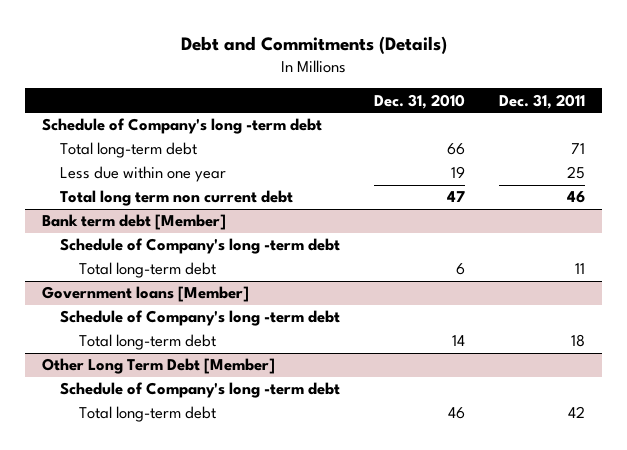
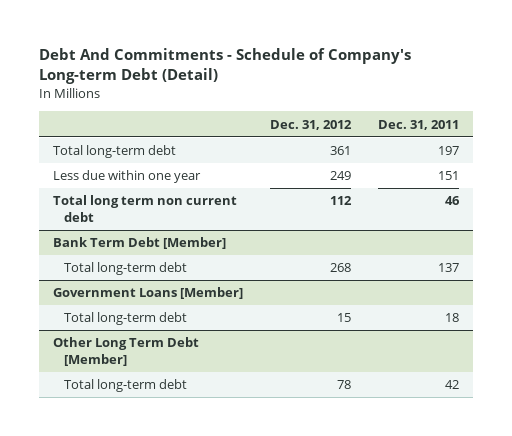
- Debt and Commitments (Details)
+ Debt And Commitments - Schedule of Company's Long-term Debt (Detail)
- | Dec. 31, 2010 | Dec. 31, 2011
+ | Dec. 31, 2012 | Dec. 31, 2011
- Schedule of Company's long -term debt
- Total long-term debt | 66 | 71
- Less due within one year | 19 | 25
+ Total long-term debt | 361 | 197
+ Less due within one year | 249 | 151
- Bank term debt [Member]
- Schedule of Company's long -term debt
- Total long-term debt | 6 | 11
- Government loans [Member]
- Schedule of Company's long -term debt
+ Bank Term Debt [Member]
+ Total long-term debt | 268 | 137
+ Government Loans [Member]
@ Other Long Term Debt [Member]
- Schedule of Company's long -term debt

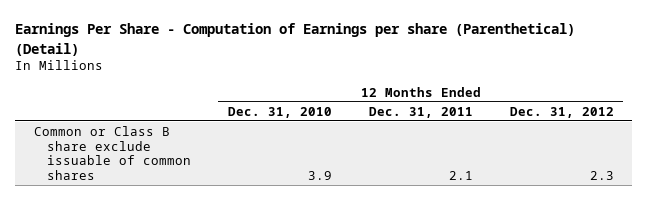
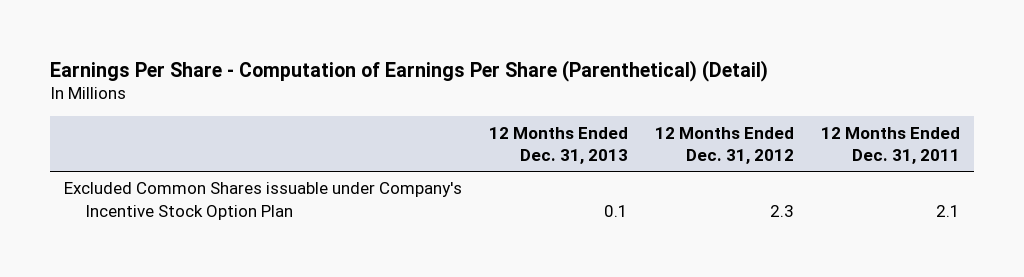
- Earnings Per Share - Computation of Earnings per share (Parenthetical) (Detail)
+ Earnings Per Share - Computation of Earnings Per Share (Parenthetical) (Detail)
- | 12 Months Ended Dec. 31, 2010 | 12 Months Ended Dec. 31, 2011 | 12 Months Ended Dec. 31, 2012
+ | 12 Months Ended Dec. 31, 2013 | 12 Months Ended Dec. 31, 2012 | 12 Months Ended Dec. 31, 2011
- Common or Class B share exclude issuable of common shares | 3.9 | 2.1 | 2.3
+ Excluded Common Shares issuable under Company's Incentive Stock Option Plan | 0.1 | 2.3 | 2.1

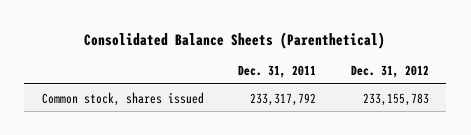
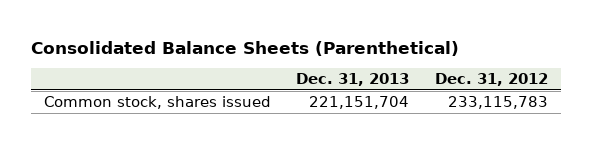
- | Dec. 31, 2011 | Dec. 31, 2012
+ | Dec. 31, 2013 | Dec. 31, 2012
- Common stock, shares issued | 233,317,792 | 233,155,783
+ Common stock, shares issued | 221,151,704 | 233,115,783

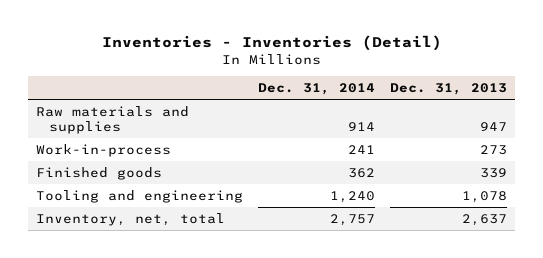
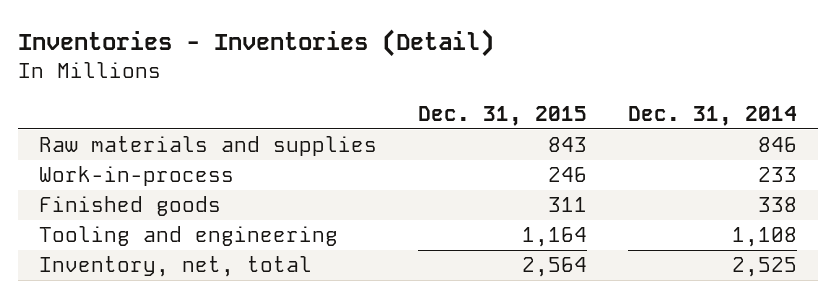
- | Dec. 31, 2014 | Dec. 31, 2013
+ | Dec. 31, 2015 | Dec. 31, 2014
- Raw materials and supplies | 914 | 947
- Work-in-process | 241 | 273
- Finished goods | 362 | 339
- Tooling and engineering | 1,240 | 1,078
- Inventory, net, total | 2,757 | 2,637
+ Raw materials and supplies | 843 | 846
+ Work-in-process | 246 | 233
+ Finished goods | 311 | 338
+ Tooling and engineering | 1,164 | 1,108
+ Inventory, net, total | 2,564 | 2,525

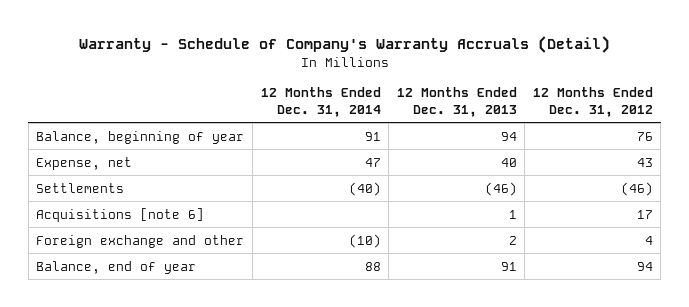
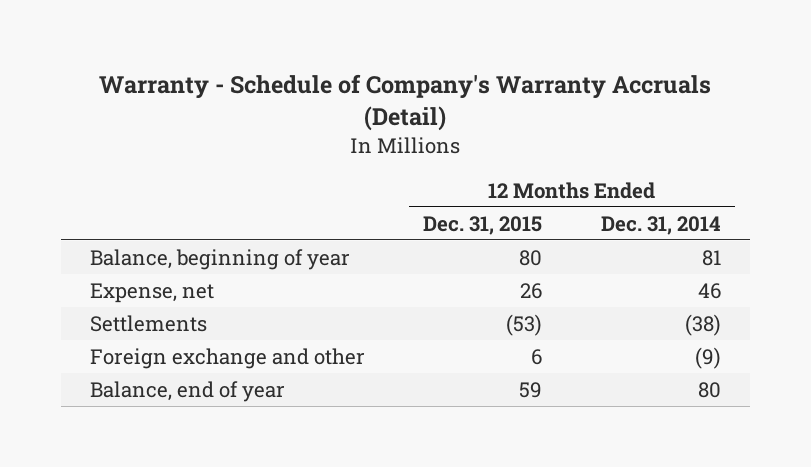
- | 12 Months Ended Dec. 31, 2014 | 12 Months Ended Dec. 31, 2013 | 12 Months Ended Dec. 31, 2012
+ | 12 Months Ended Dec. 31, 2015 | 12 Months Ended Dec. 31, 2014
- Balance, beginning of year | 91 | 94 | 76
- Expense, net | 47 | 40 | 43
- Settlements | (40) | (46) | (46)
- Acquisitions [note 6] | | 1 | 17
- Foreign exchange and other | (10) | 2 | 4
- Balance, end of year | 88 | 91 | 94
+ Balance, beginning of year | 80 | 81
+ Expense, net | 26 | 46
+ Settlements | (53) | (38)
+ Foreign exchange and other | 6 | (9)
+ Balance, end of year | 59 | 80

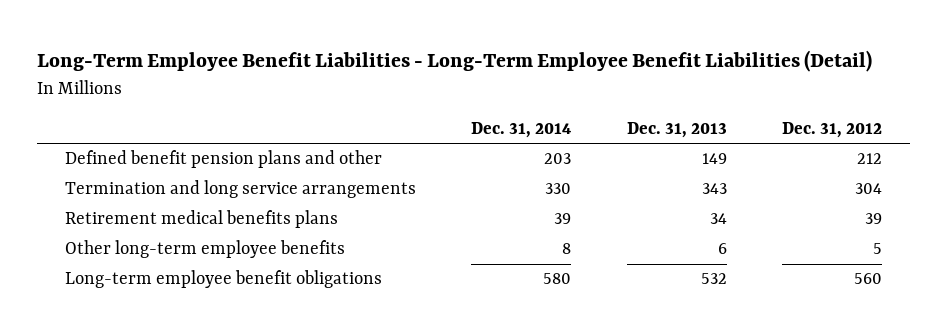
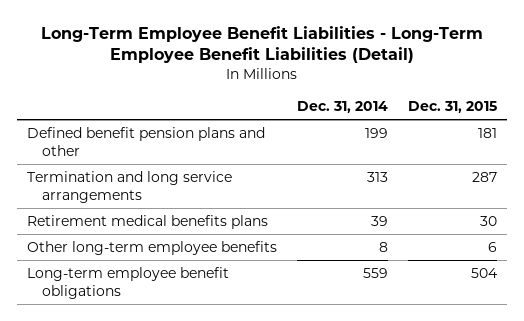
- | Dec. 31, 2014 | Dec. 31, 2013 | Dec. 31, 2012
+ | Dec. 31, 2014 | Dec. 31, 2015
- Defined benefit pension plans and other | 203 | 149 | 212
- Termination and long service arrangements | 330 | 343 | 304
+ Defined benefit pension plans and other | 199 | 181
+ Termination and long service arrangements | 313 | 287
- Long-term employee benefit obligations | 580 | 532 | 560
+ Long-term employee benefit obligations | 559 | 504

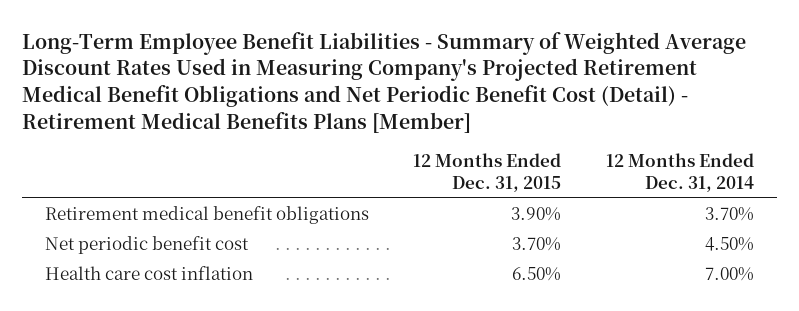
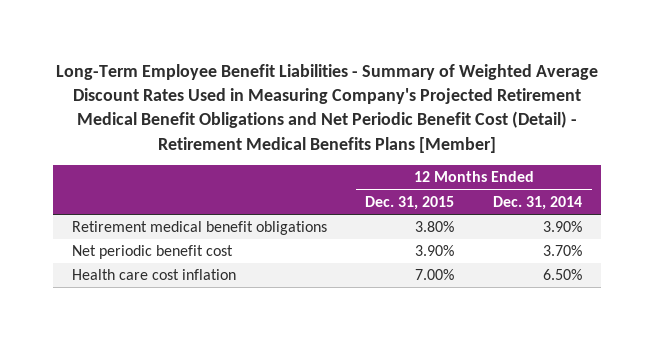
- Retirement medical benefit obligations | 3.90% | 3.70%
- Net periodic benefit cost | 3.70% | 4.50%
- Health care cost inflation | 6.50% | 7.00%
+ Retirement medical benefit obligations | 3.80% | 3.90%
+ Net periodic benefit cost | 3.90% | 3.70%
+ Health care cost inflation | 7.00% | 6.50%

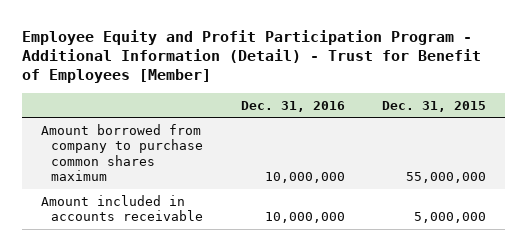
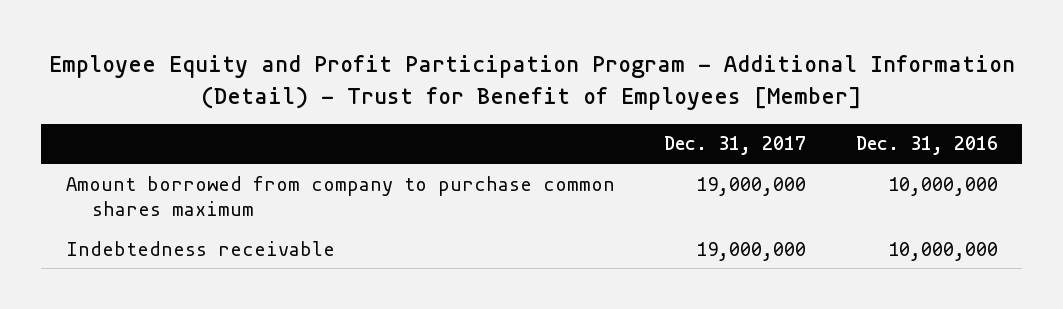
- | Dec. 31, 2016 | Dec. 31, 2015
+ | Dec. 31, 2017 | Dec. 31, 2016
- Amount included in accounts receivable | 10,000,000 | 5,000,000
+ Indebtedness receivable | 19,000,000 | 10,000,000

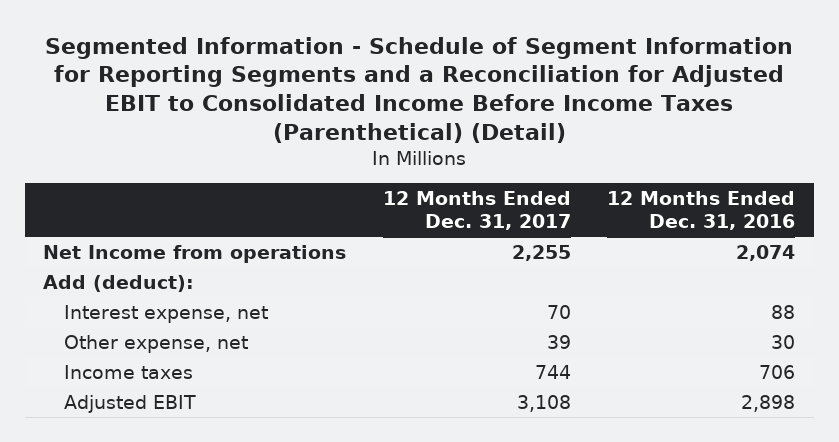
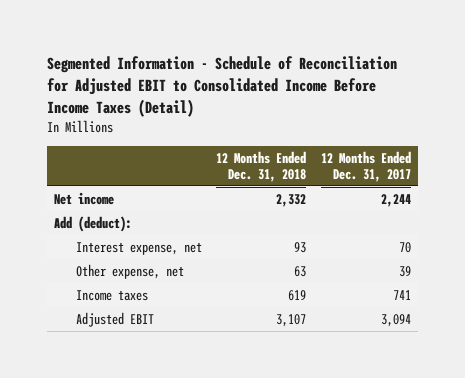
- Segmented Information - Schedule of Segment Information for Reporting Segments and a Reconciliation for Adjusted EBIT to Consolidated Income Before Income Taxes (Parenthetical) (Detail)
+ Segmented Information - Schedule of Reconciliation for Adjusted EBIT to Consolidated Income Before Income Taxes (Detail)
- | 12 Months Ended Dec. 31, 2017 | 12 Months Ended Dec. 31, 2016
+ | 12 Months Ended Dec. 31, 2018 | 12 Months Ended Dec. 31, 2017
- Net Income from operations | 2,255 | 2,074
+ Net income | 2,332 | 2,244
- Income taxes | 744 | 706
- Adjusted EBIT | 3,108 | 2,898
+ Income taxes | 619 | 741
+ Adjusted EBIT | 3,107 | 3,094

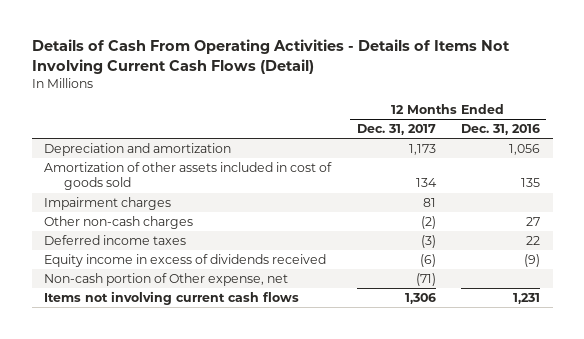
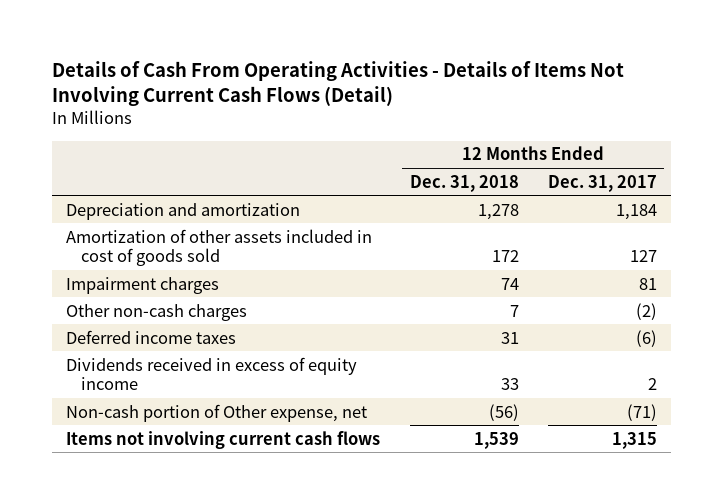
- | 12 Months Ended Dec. 31, 2017 | 12 Months Ended Dec. 31, 2016
+ | 12 Months Ended Dec. 31, 2018 | 12 Months Ended Dec. 31, 2017
- Depreciation and amortization | 1,173 | 1,056
- Amortization of other assets included in cost of goods sold | 134 | 135
+ Depreciation and amortization | 1,278 | 1,184
+ Amortization of other assets included in cost of goods sold | 172 | 127
- Deferred income taxes | (3) | 22
- Equity income in excess of dividends received | (6) | (9)
+ Deferred income taxes | 31 | (6)
+ Dividends received in excess of equity income | 33 | 2
- Items not involving current cash flows | 1,306 | 1,231
+ Items not involving current cash flows | 1,539 | 1,315

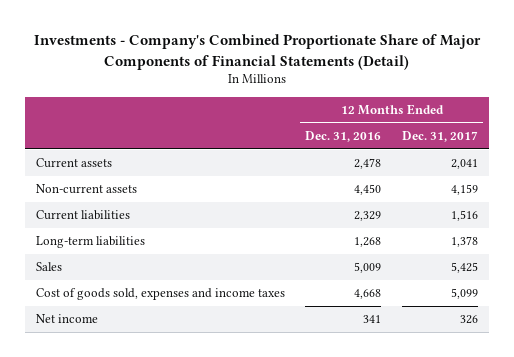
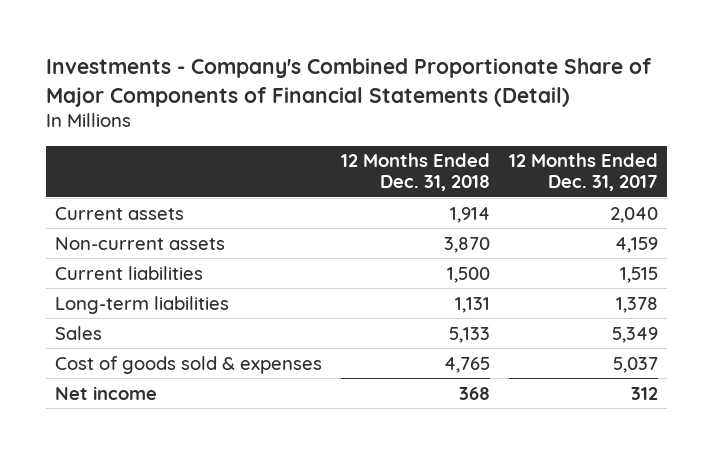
- | 12 Months Ended Dec. 31, 2016 | 12 Months Ended Dec. 31, 2017
+ | 12 Months Ended Dec. 31, 2018 | 12 Months Ended Dec. 31, 2017
- Current assets | 2,478 | 2,041
+ Current assets | 1,914 | 2,040
- Current liabilities | 2,329 | 1,516
+ Current liabilities | 1,500 | 1,515
- Sales | 5,009 | 5,425
- Cost of goods sold, expenses and income taxes | 4,668 | 5,099
- Net income | 341 | 326
+ Sales | 5,133 | 5,349
+ Cost of goods sold & expenses | 4,765 | 5,037
+ Net income | 368 | 312

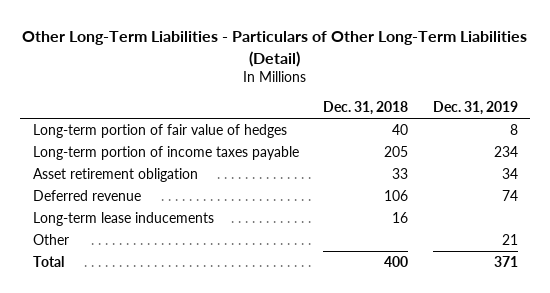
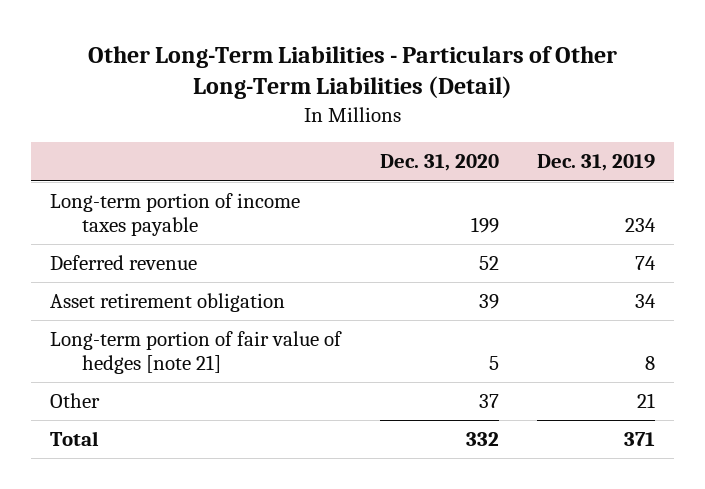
- | Dec. 31, 2018 | Dec. 31, 2019
+ | Dec. 31, 2020 | Dec. 31, 2019
- Long-term portion of fair value of hedges | 40 | 8
- Long-term lease inducements | 16 |
moved down: Asset retirement obligation | 39 | 34
+ Long-term portion of fair value of hedges [note 21] | 5 | 8

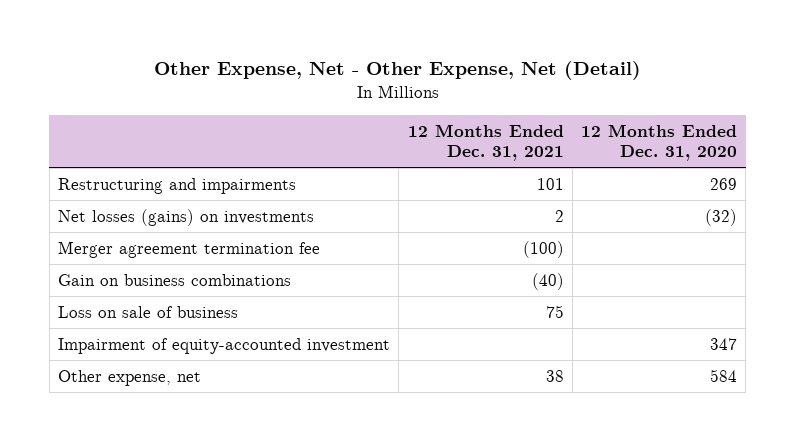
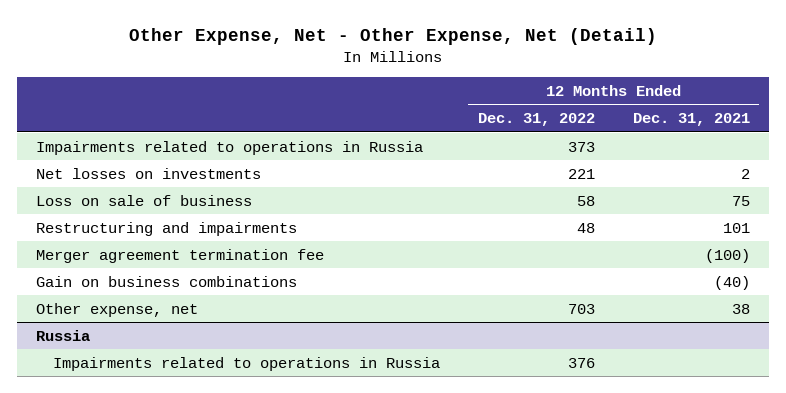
- | 12 Months Ended Dec. 31, 2021 | 12 Months Ended Dec. 31, 2020
+ | 12 Months Ended Dec. 31, 2022 | 12 Months Ended Dec. 31, 2021
+ Impairments related to operations in Russia | 373 |
+ Net losses on investments | 221 | 2
moved up: Loss on sale of business | 58 | 75
- Net losses (gains) on investments | 2 | (32)
- Impairment of equity-accounted investment | | 347
+ Russia
+ Impairments related to operations in Russia | 376 |

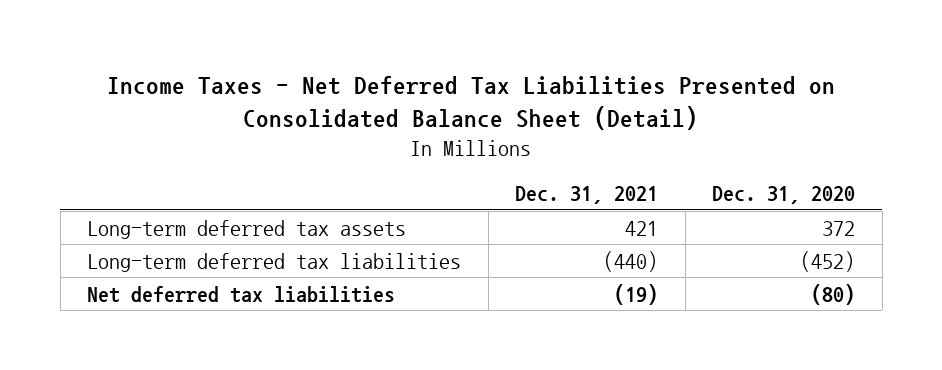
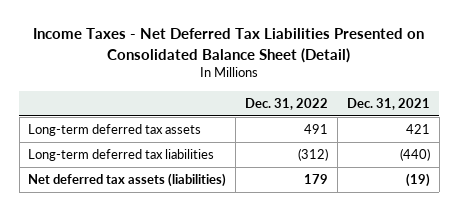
- | Dec. 31, 2021 | Dec. 31, 2020
+ | Dec. 31, 2022 | Dec. 31, 2021
- Net deferred tax liabilities | (19) | (80)
+ Net deferred tax assets (liabilities) | 179 | (19)

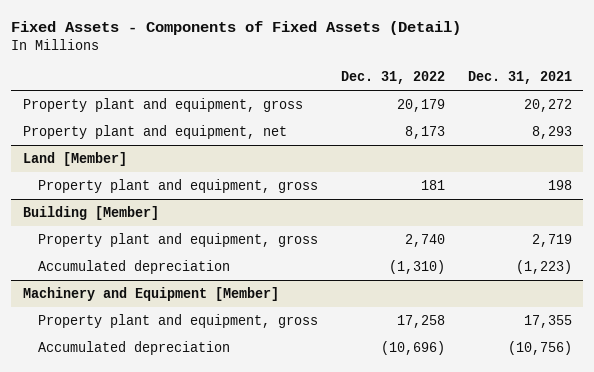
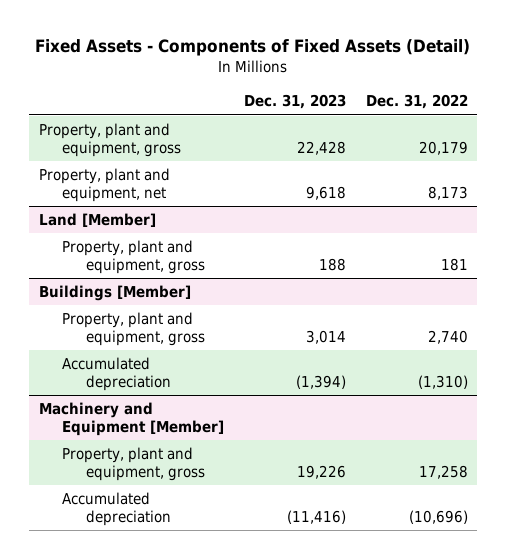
- | Dec. 31, 2022 | Dec. 31, 2021
+ | Dec. 31, 2023 | Dec. 31, 2022
- Property plant and equipment, gross | 20,179 | 20,272
- Property plant and equipment, net | 8,173 | 8,293
+ Property, plant and equipment, gross | 22,428 | 20,179
+ Property, plant and equipment, net | 9,618 | 8,173
@ Land [Member]
- Property plant and equipment, gross | 181 | 198
- Building [Member]
- Property plant and equipment, gross | 2,740 | 2,719
@ Land [Member]
+ Property, plant and equipment, gross | 188 | 181
+ Buildings [Member]
+ Property, plant and equipment, gross | 3,014 | 2,740
@ Machinery and Equipment [Member]
- Property plant and equipment, gross | 17,258 | 17,355
+ Property, plant and equipment, gross | 19,226 | 17,258

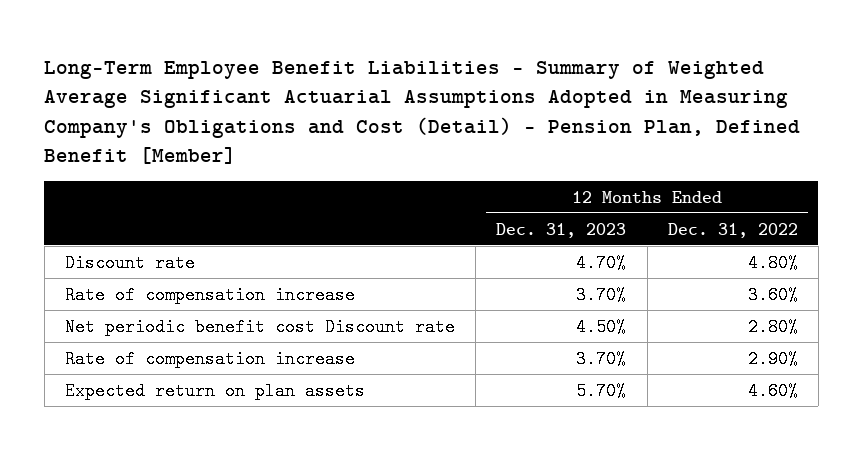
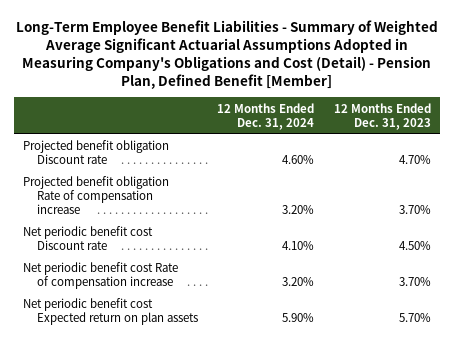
- | 12 Months Ended Dec. 31, 2023 | 12 Months Ended Dec. 31, 2022
+ | 12 Months Ended Dec. 31, 2024 | 12 Months Ended Dec. 31, 2023
- Discount rate | 4.70% | 4.80%
- Rate of compensation increase | 3.70% | 3.60%
+ Projected benefit obligation Discount rate | 4.60% | 4.70%
+ Projected benefit obligation Rate of compensation increase | 3.20% | 3.70%
- Rate of compensation increase | 3.70% | 2.90%
- Expected return on plan assets | 5.70% | 4.60%
+ Net periodic benefit cost Rate of compensation increase | 3.20% | 3.70%
+ Net periodic benefit cost Expected return on plan assets | 5.90% | 5.70%

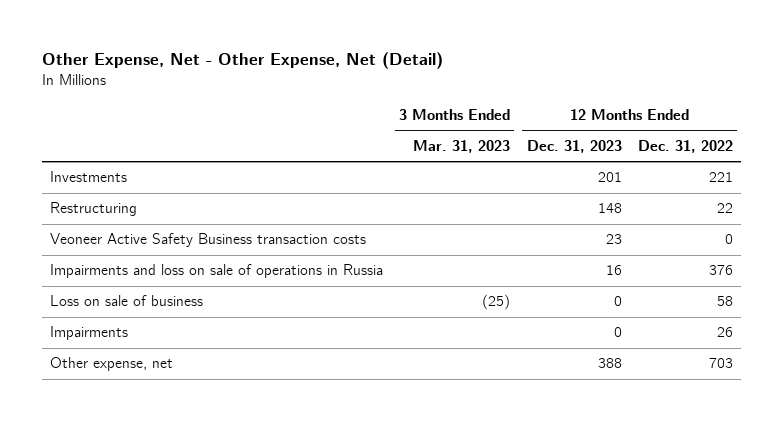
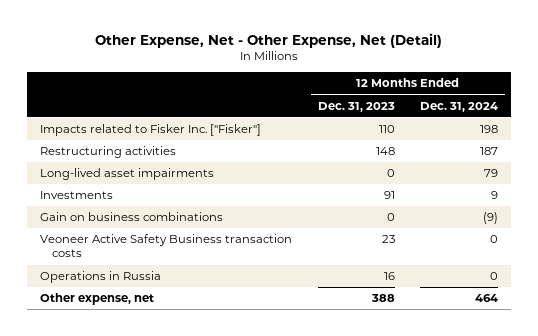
- | 3 Months Ended Mar. 31, 2023 | 12 Months Ended Dec. 31, 2023 | 12 Months Ended Dec. 31, 2022
+ | 12 Months Ended Dec. 31, 2023 | 12 Months Ended Dec. 31, 2024
- Investments | | 201 | 221
- Restructuring | | 148 | 22
+ Impacts related to Fisker Inc. ["Fisker"] | 110 | 198
+ Restructuring activities | 148 | 187
+ Long-lived asset impairments | 0 | 79
+ Investments | 91 | 9
+ Gain on business combinations | 0 | (9)
- Impairments and loss on sale of operations in Russia | | 16 | 376
- Loss on sale of business | (25) | 0 | 58
- Impairments | | 0 | 26
+ Operations in Russia | 16 | 0

